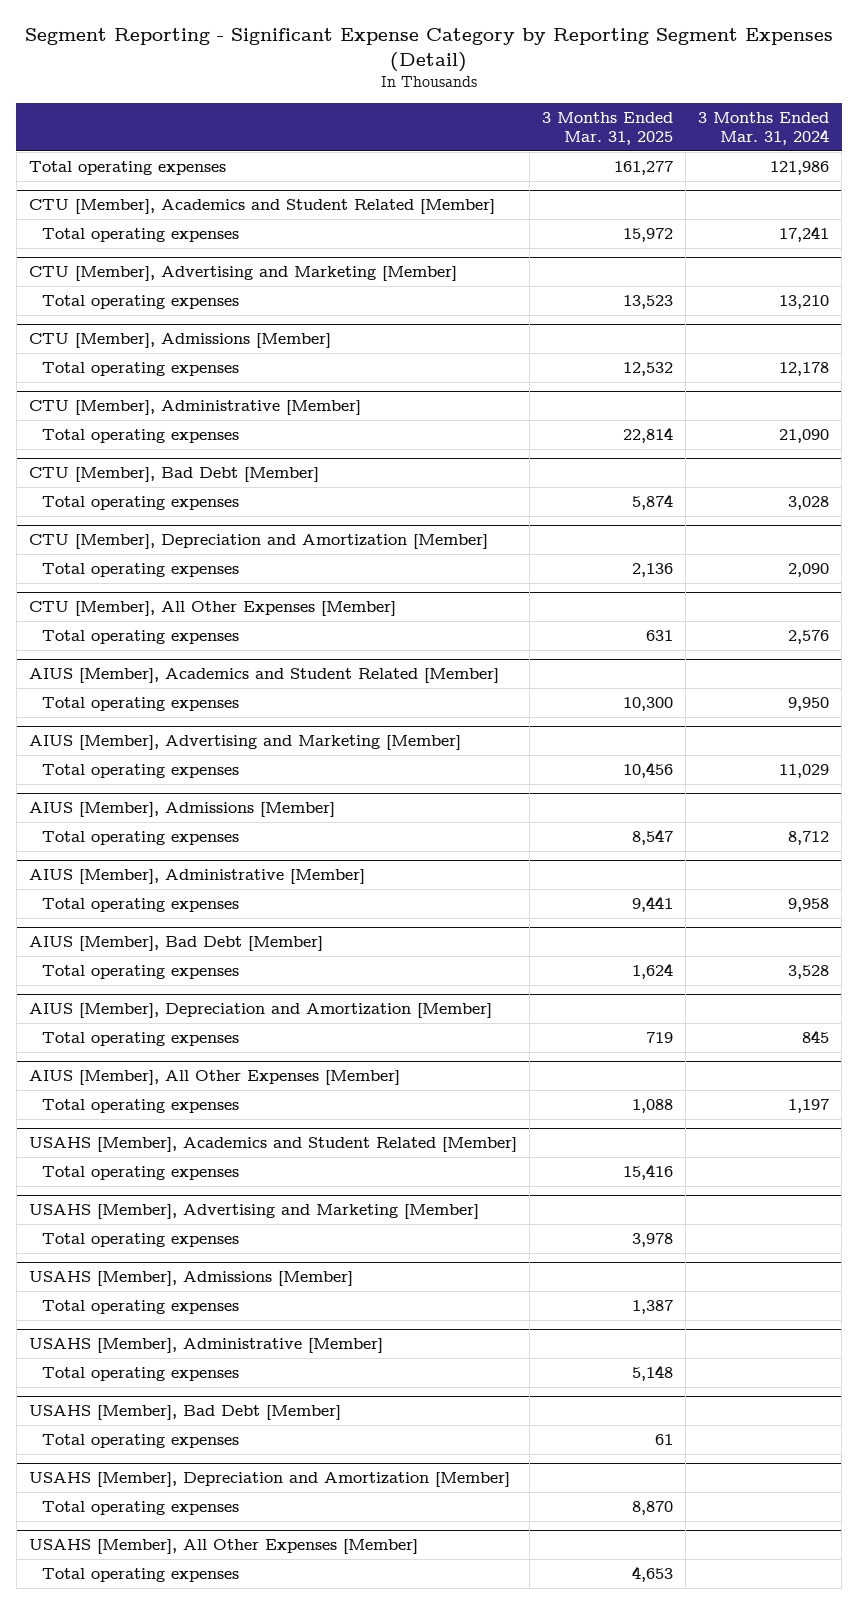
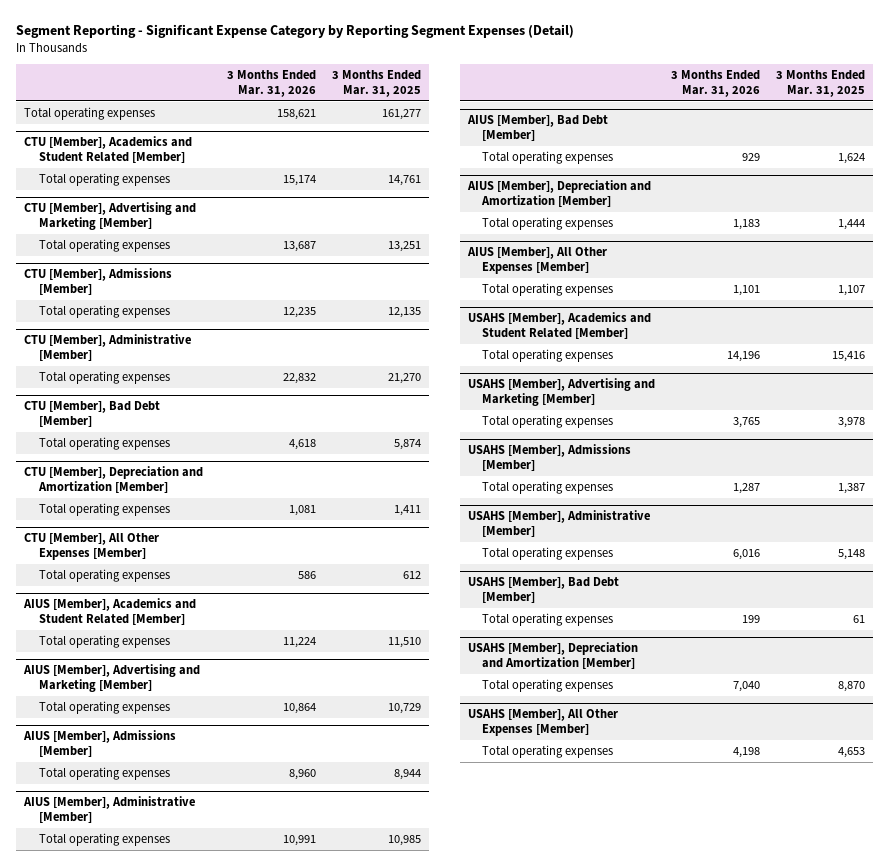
- | 3 Months Ended Mar. 31, 2025 | 3 Months Ended Mar. 31, 2024
+ | 3 Months Ended Mar. 31, 2026 | 3 Months Ended Mar. 31, 2025
@ CTU [Member], Academics and Student Related [Member]
- Total operating expenses | 15,972 | 17,241
+ Total operating expenses | 15,174 | 14,761
@ CTU [Member], Advertising and Marketing [Member]
- Total operating expenses | 13,523 | 13,210
+ Total operating expenses | 13,687 | 13,251
@ CTU [Member], Admissions [Member]
- Total operating expenses | 12,532 | 12,178
+ Total operating expenses | 12,235 | 12,135
@ CTU [Member], Administrative [Member]
- Total operating expenses | 22,814 | 21,090
+ Total operating expenses | 22,832 | 21,270
@ CTU [Member], Depreciation and Amortization [Member]
- Total operating expenses | 2,136 | 2,090
+ Total operating expenses | 1,081 | 1,411
@ CTU [Member], All Other Expenses [Member]
- Total operating expenses | 631 | 2,576
+ Total operating expenses | 586 | 612
@ AIUS [Member], Academics and Student Related [Member]
- Total operating expenses | 10,300 | 9,950
+ Total operating expenses | 11,224 | 11,510
@ AIUS [Member], Advertising and Marketing [Member]
- Total operating expenses | 10,456 | 11,029
+ Total operating expenses | 10,864 | 10,729
@ AIUS [Member], Admissions [Member]
- Total operating expenses | 8,547 | 8,712
+ Total operating expenses | 8,960 | 8,944
@ AIUS [Member], Administrative [Member]
- Total operating expenses | 9,441 | 9,958
+ Total operating expenses | 10,991 | 10,985
@ AIUS [Member], Depreciation and Amortization [Member]
- Total operating expenses | 719 | 845
+ Total operating expenses | 1,183 | 1,444
@ AIUS [Member], All Other Expenses [Member]
- Total operating expenses | 1,088 | 1,197
+ Total operating expenses | 1,101 | 1,107

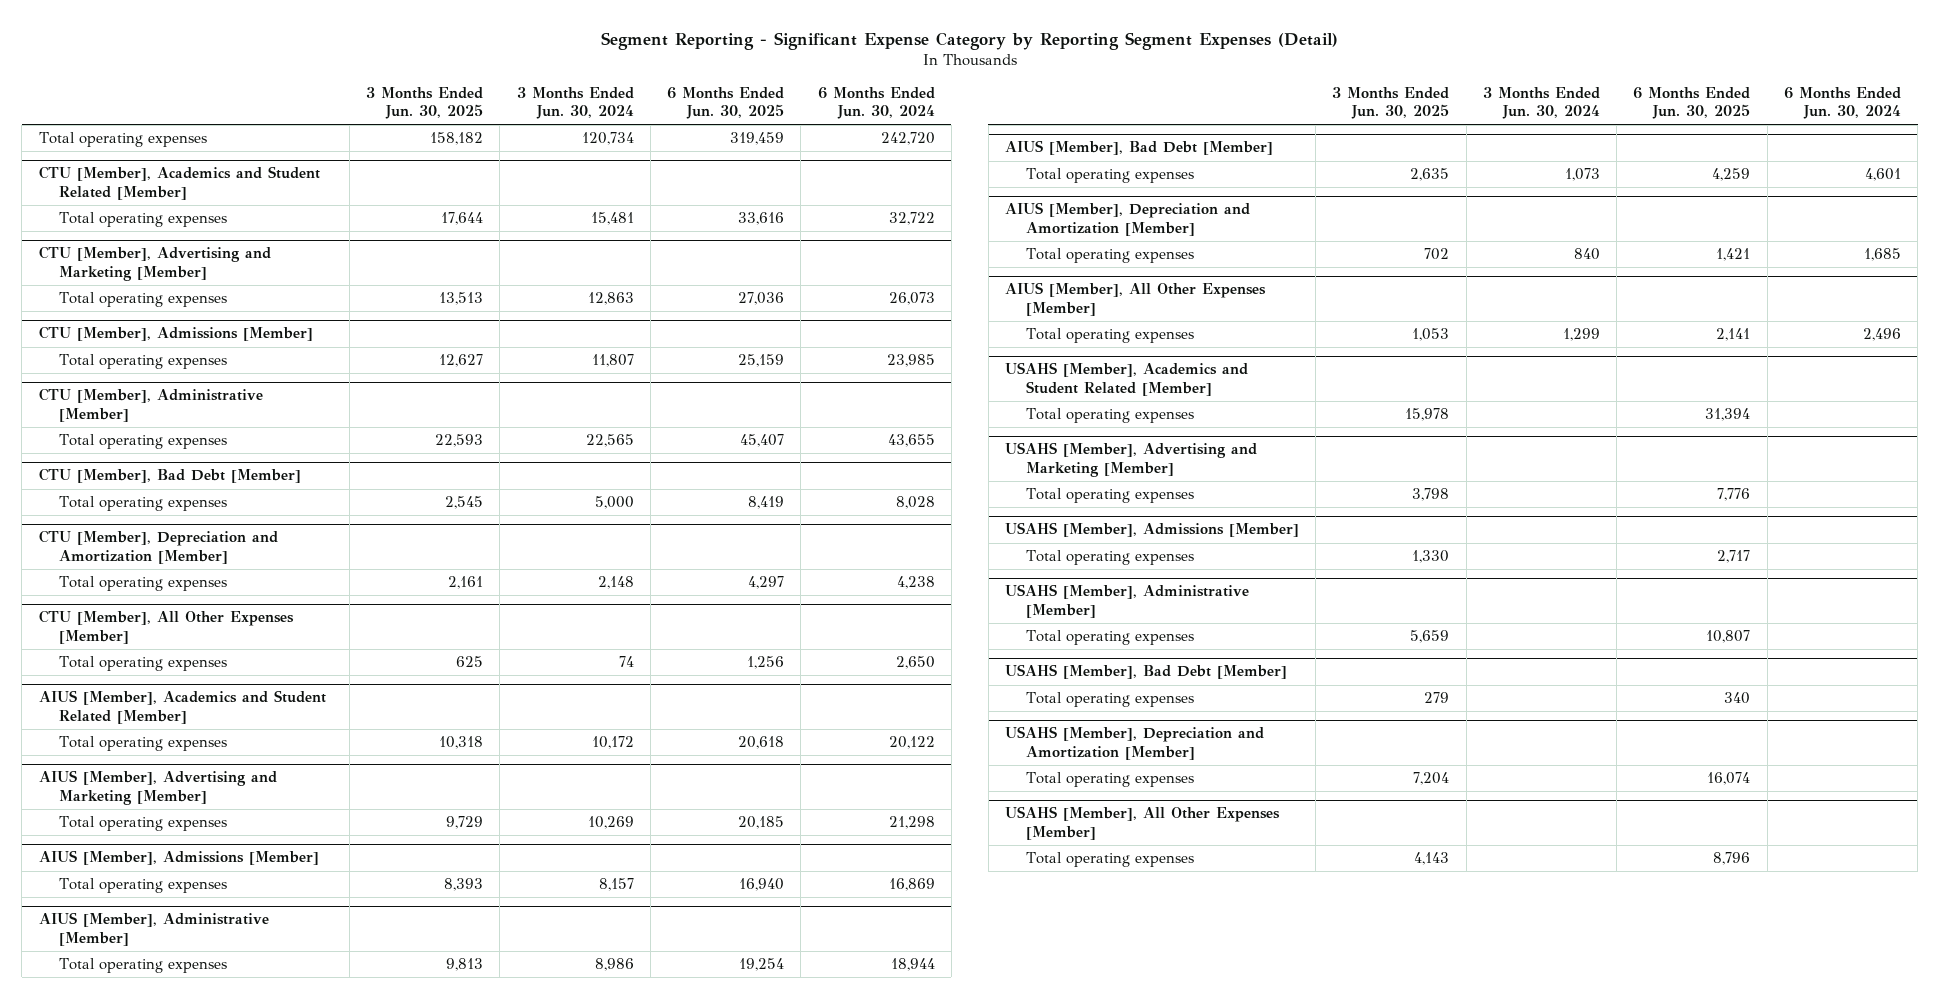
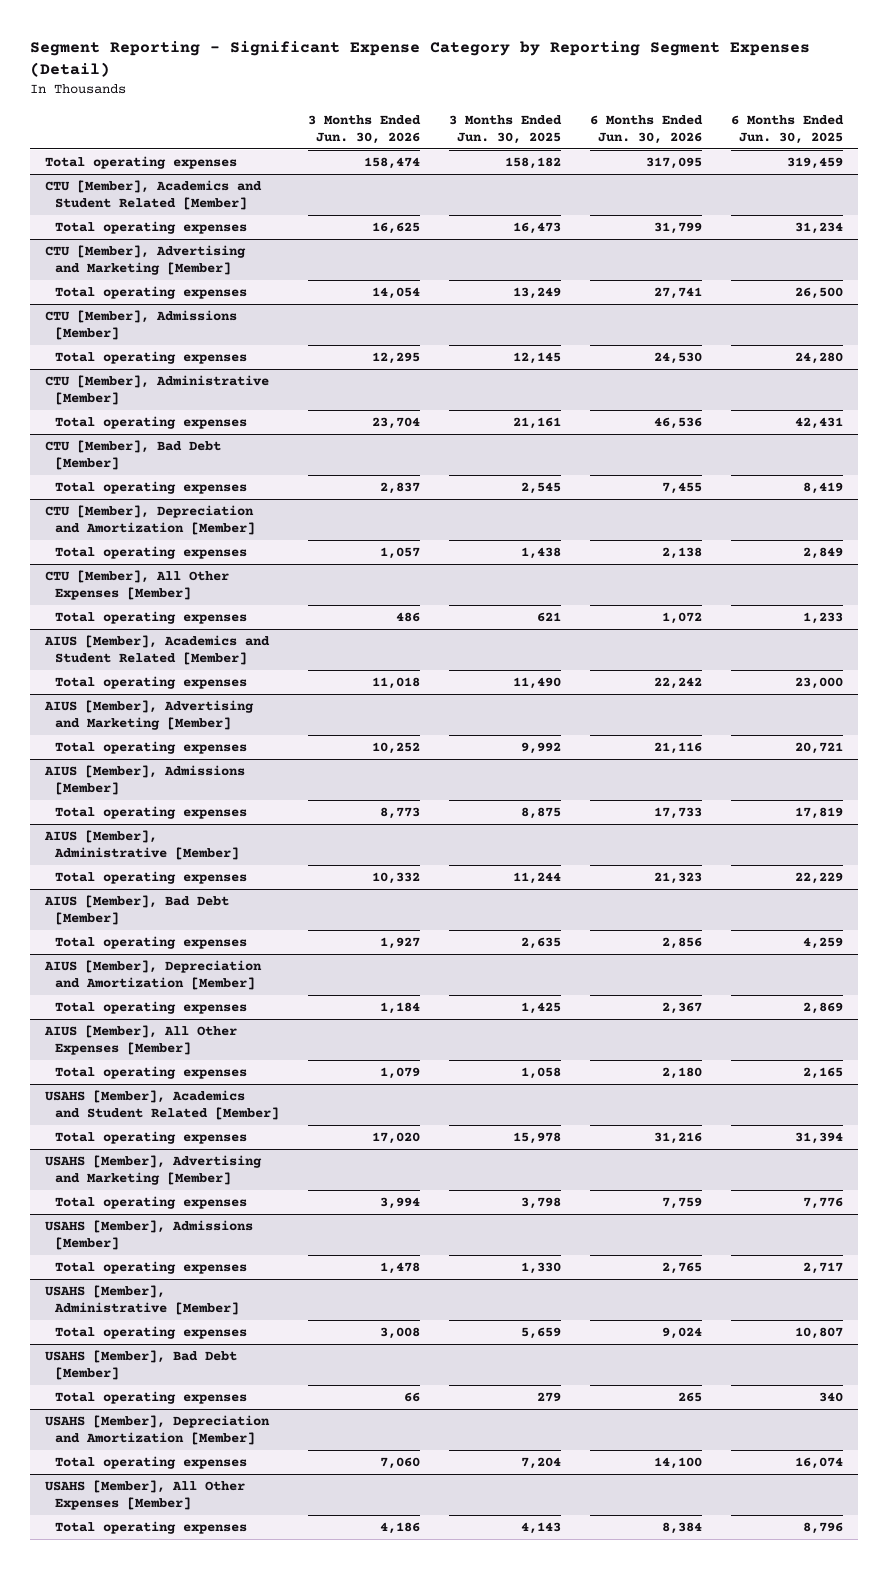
- | 3 Months Ended Jun. 30, 2025 | 3 Months Ended Jun. 30, 2024 | 6 Months Ended Jun. 30, 2025 | 6 Months Ended Jun. 30, 2024
+ | 3 Months Ended Jun. 30, 2026 | 3 Months Ended Jun. 30, 2025 | 6 Months Ended Jun. 30, 2026 | 6 Months Ended Jun. 30, 2025
@ CTU [Member], Academics and Student Related [Member]
- Total operating expenses | 17,644 | 15,481 | 33,616 | 32,722
+ Total operating expenses | 16,625 | 16,473 | 31,799 | 31,234
@ CTU [Member], Advertising and Marketing [Member]
- Total operating expenses | 13,513 | 12,863 | 27,036 | 26,073
+ Total operating expenses | 14,054 | 13,249 | 27,741 | 26,500
@ CTU [Member], Admissions [Member]
- Total operating expenses | 12,627 | 11,807 | 25,159 | 23,985
+ Total operating expenses | 12,295 | 12,145 | 24,530 | 24,280
@ CTU [Member], Administrative [Member]
- Total operating expenses | 22,593 | 22,565 | 45,407 | 43,655
+ Total operating expenses | 23,704 | 21,161 | 46,536 | 42,431
@ CTU [Member], Depreciation and Amortization [Member]
- Total operating expenses | 2,161 | 2,148 | 4,297 | 4,238
+ Total operating expenses | 1,057 | 1,438 | 2,138 | 2,849
@ CTU [Member], All Other Expenses [Member]
- Total operating expenses | 625 | 74 | 1,256 | 2,650
+ Total operating expenses | 486 | 621 | 1,072 | 1,233
@ AIUS [Member], Academics and Student Related [Member]
- Total operating expenses | 10,318 | 10,172 | 20,618 | 20,122
+ Total operating expenses | 11,018 | 11,490 | 22,242 | 23,000
@ AIUS [Member], Advertising and Marketing [Member]
- Total operating expenses | 9,729 | 10,269 | 20,185 | 21,298
+ Total operating expenses | 10,252 | 9,992 | 21,116 | 20,721
@ AIUS [Member], Admissions [Member]
- Total operating expenses | 8,393 | 8,157 | 16,940 | 16,869
+ Total operating expenses | 8,773 | 8,875 | 17,733 | 17,819
@ AIUS [Member], Administrative [Member]
- Total operating expenses | 9,813 | 8,986 | 19,254 | 18,944
+ Total operating expenses | 10,332 | 11,244 | 21,323 | 22,229
@ AIUS [Member], Depreciation and Amortization [Member]
- Total operating expenses | 702 | 840 | 1,421 | 1,685
+ Total operating expenses | 1,184 | 1,425 | 2,367 | 2,869
@ AIUS [Member], All Other Expenses [Member]
- Total operating expenses | 1,053 | 1,299 | 2,141 | 2,496
+ Total operating expenses | 1,079 | 1,058 | 2,180 | 2,165

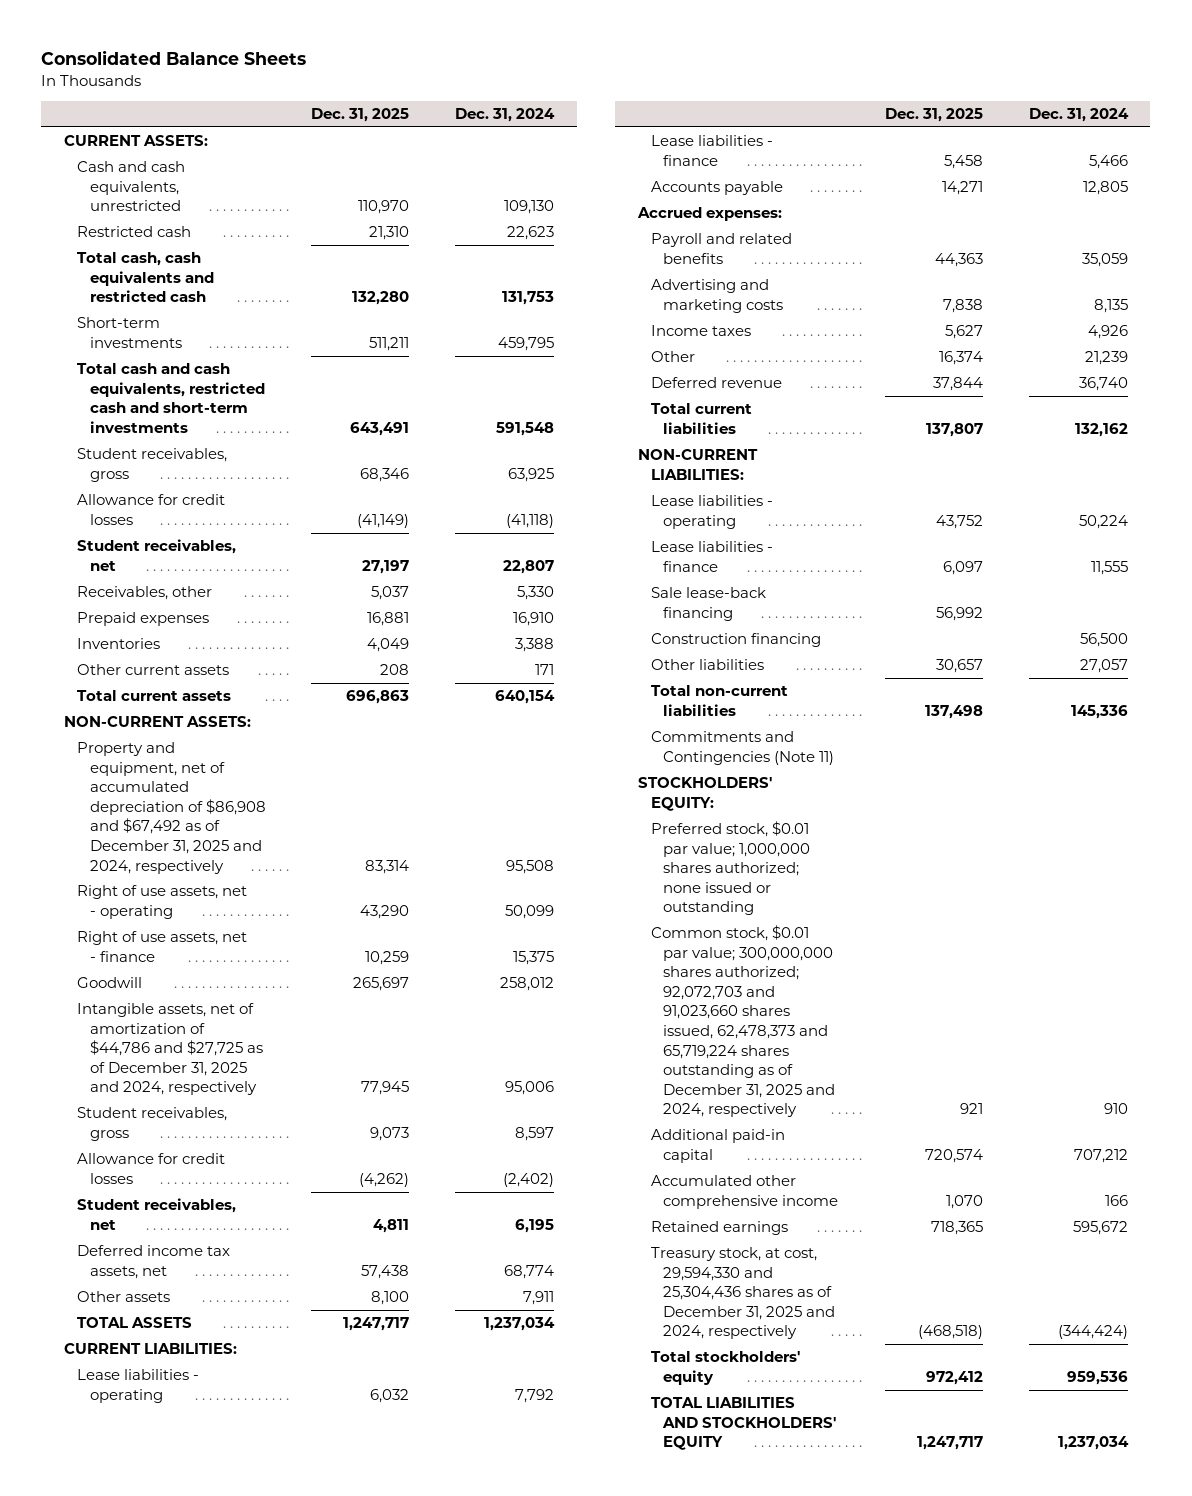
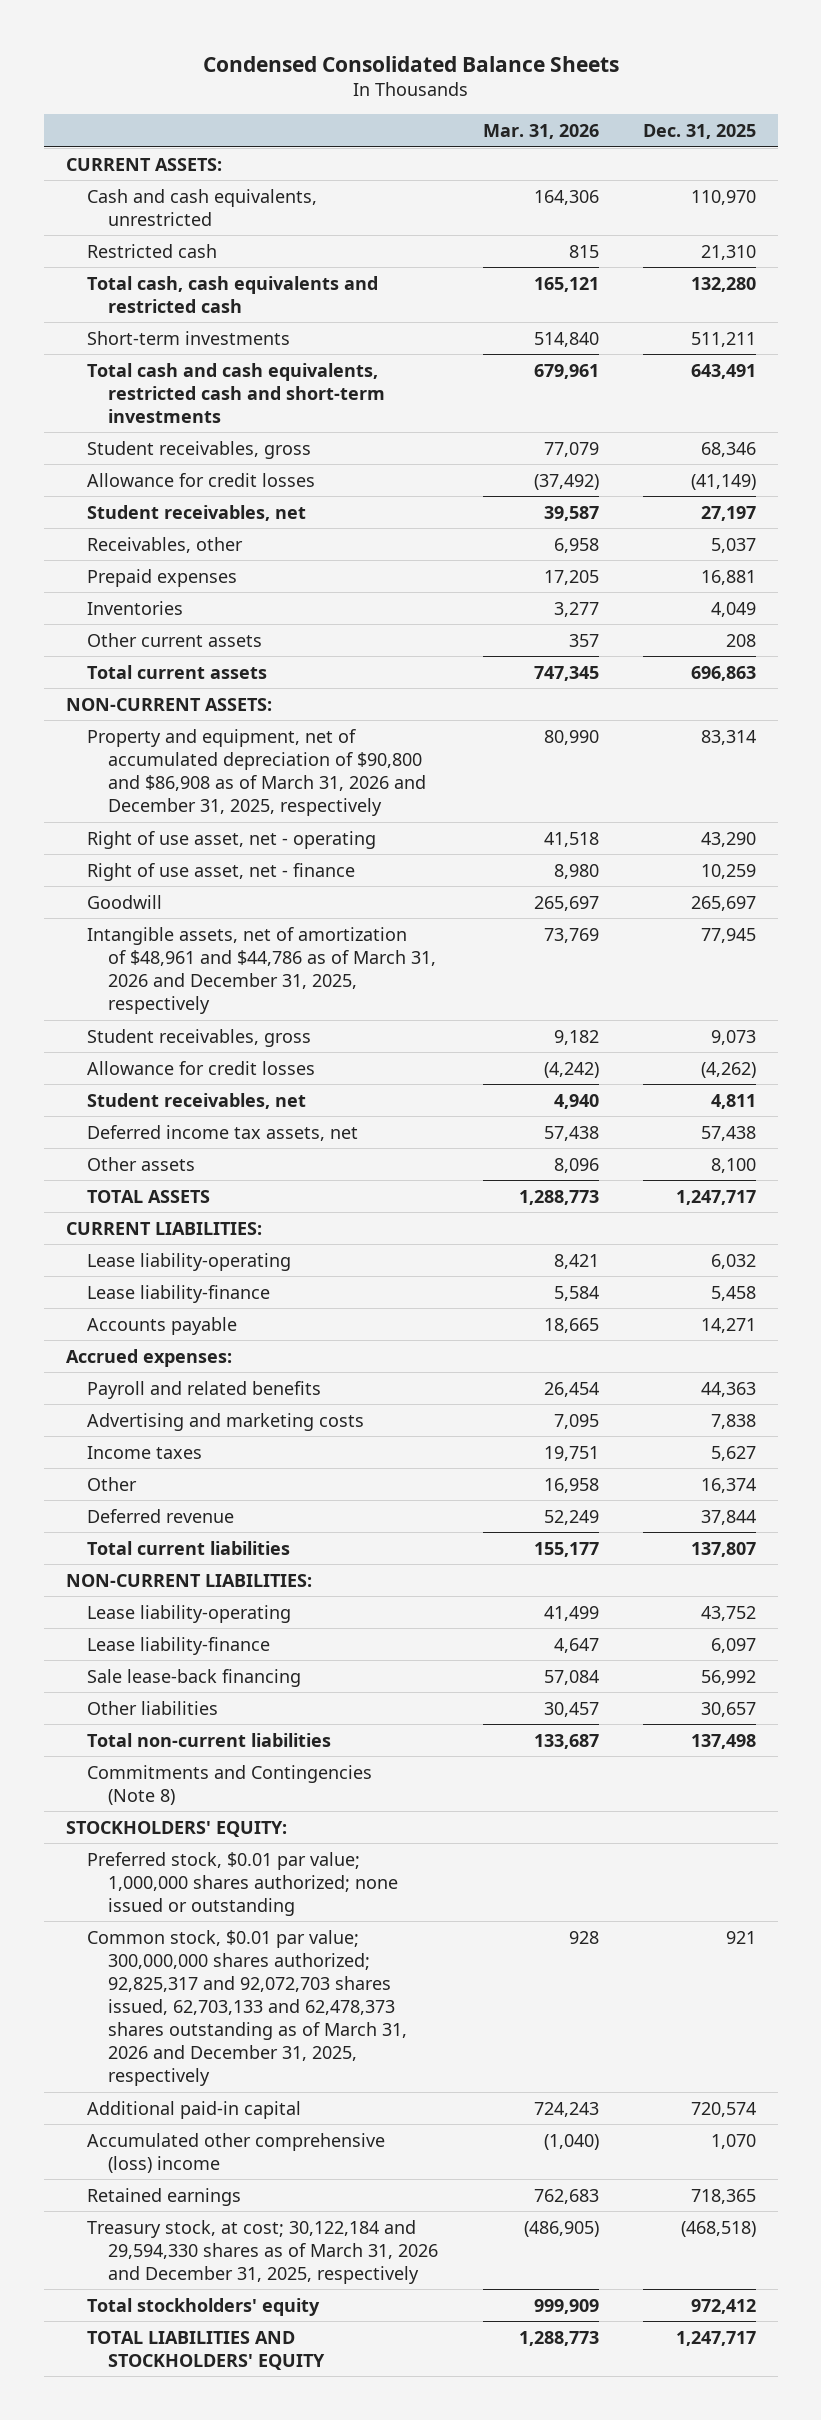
- Consolidated Balance Sheets
+ Condensed Consolidated Balance Sheets
- | Dec. 31, 2025 | Dec. 31, 2024
+ | Mar. 31, 2026 | Dec. 31, 2025
- Property and equipment, net of accumulated depreciation of $86,908 and $67,492 as of December 31, 2025 and 2024, respectively | 83,314 | 95,508
- Right of use assets, net - operating | 43,290 | 50,099
- Right of use assets, net - finance | 10,259 | 15,375
+ Property and equipment, net of accumulated depreciation of $90,800 and $86,908 as of March 31, 2026 and December 31, 2025, respectively | 80,990 | 83,314
+ Right of use asset, net - operating | 41,518 | 43,290
+ Right of use asset, net - finance | 8,980 | 10,259
- Intangible assets, net of amortization of $44,786 and $27,725 as of December 31, 2025 and 2024, respectively | 77,945 | 95,006
+ Intangible assets, net of amortization of $48,961 and $44,786 as of March 31, 2026 and December 31, 2025, respectively | 73,769 | 77,945
- Lease liabilities - operating | 6,032 | 7,792
- Lease liabilities - finance | 5,458 | 5,466
+ Lease liability-operating | 8,421 | 6,032
+ Lease liability-finance | 5,584 | 5,458
- Lease liabilities - operating | 43,752 | 50,224
- Lease liabilities - finance | 6,097 | 11,555
+ Lease liability-operating | 41,499 | 43,752
+ Lease liability-finance | 4,647 | 6,097
- Construction financing | | 56,500
- Commitments and Contingencies (Note 11)
+ Commitments and Contingencies (Note 8)
- Common stock, $0.01 par value; 300,000,000 shares authorized; 92,072,703 and 91,023,660 shares issued, 62,478,373 and 65,719,224 shares outstanding as of December 31, 2025 and 2024, respectively | 921 | 910
+ Common stock, $0.01 par value; 300,000,000 shares authorized; 92,825,317 and 92,072,703 shares issued, 62,703,133 and 62,478,373 shares outstanding as of March 31, 2026 and December 31, 2025, respectively | 928 | 921
- Accumulated other comprehensive income | 1,070 | 166
+ Accumulated other comprehensive (loss) income | (1,040) | 1,070
- Treasury stock, at cost, 29,594,330 and 25,304,436 shares as of December 31, 2025 and 2024, respectively | (468,518) | (344,424)
+ Treasury stock, at cost; 30,122,184 and 29,594,330 shares as of March 31, 2026 and December 31, 2025, respectively | (486,905) | (468,518)

